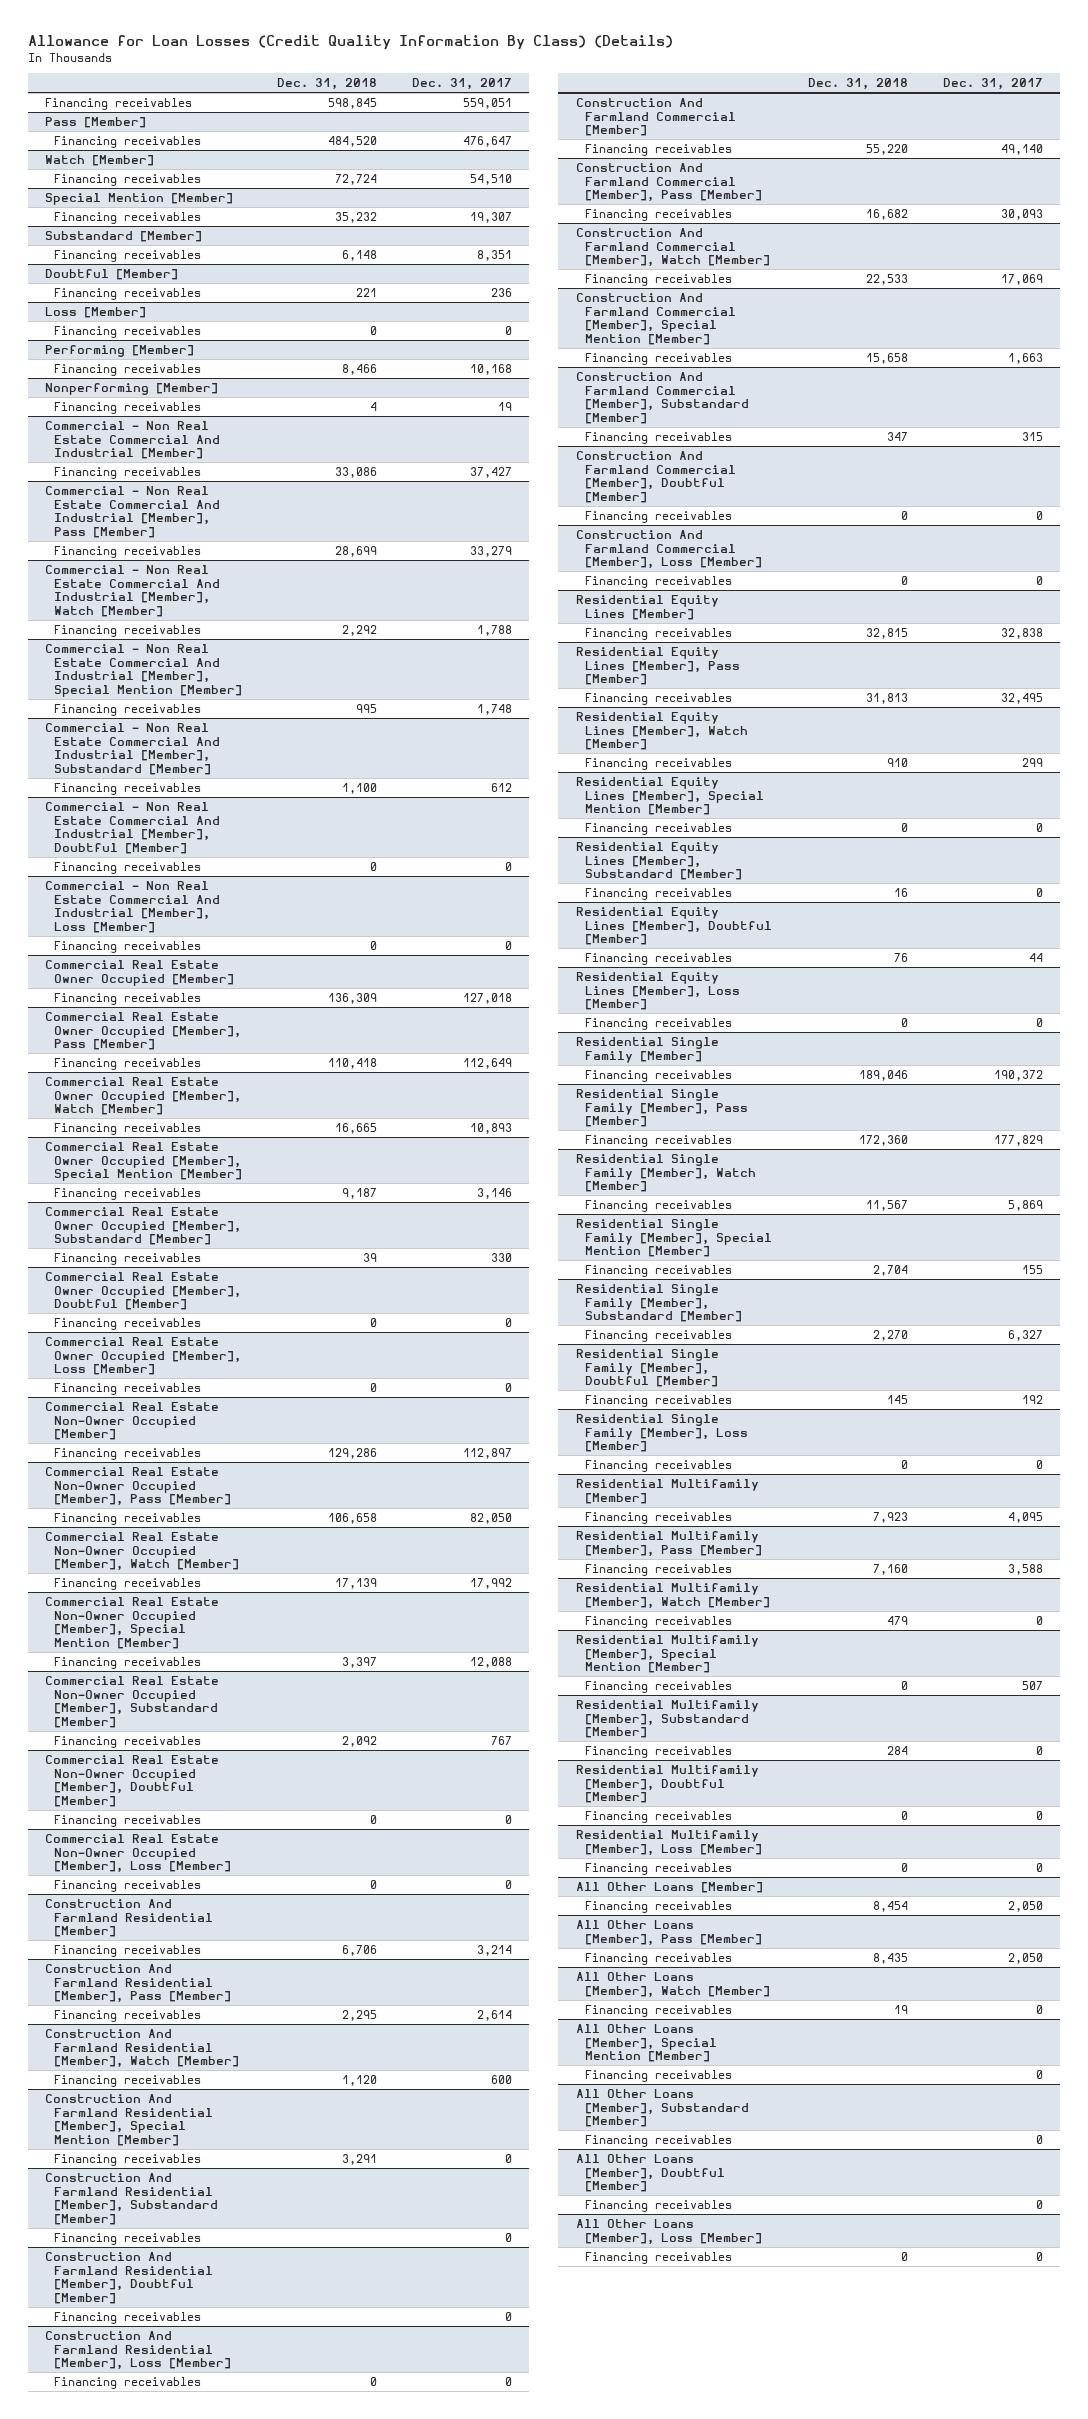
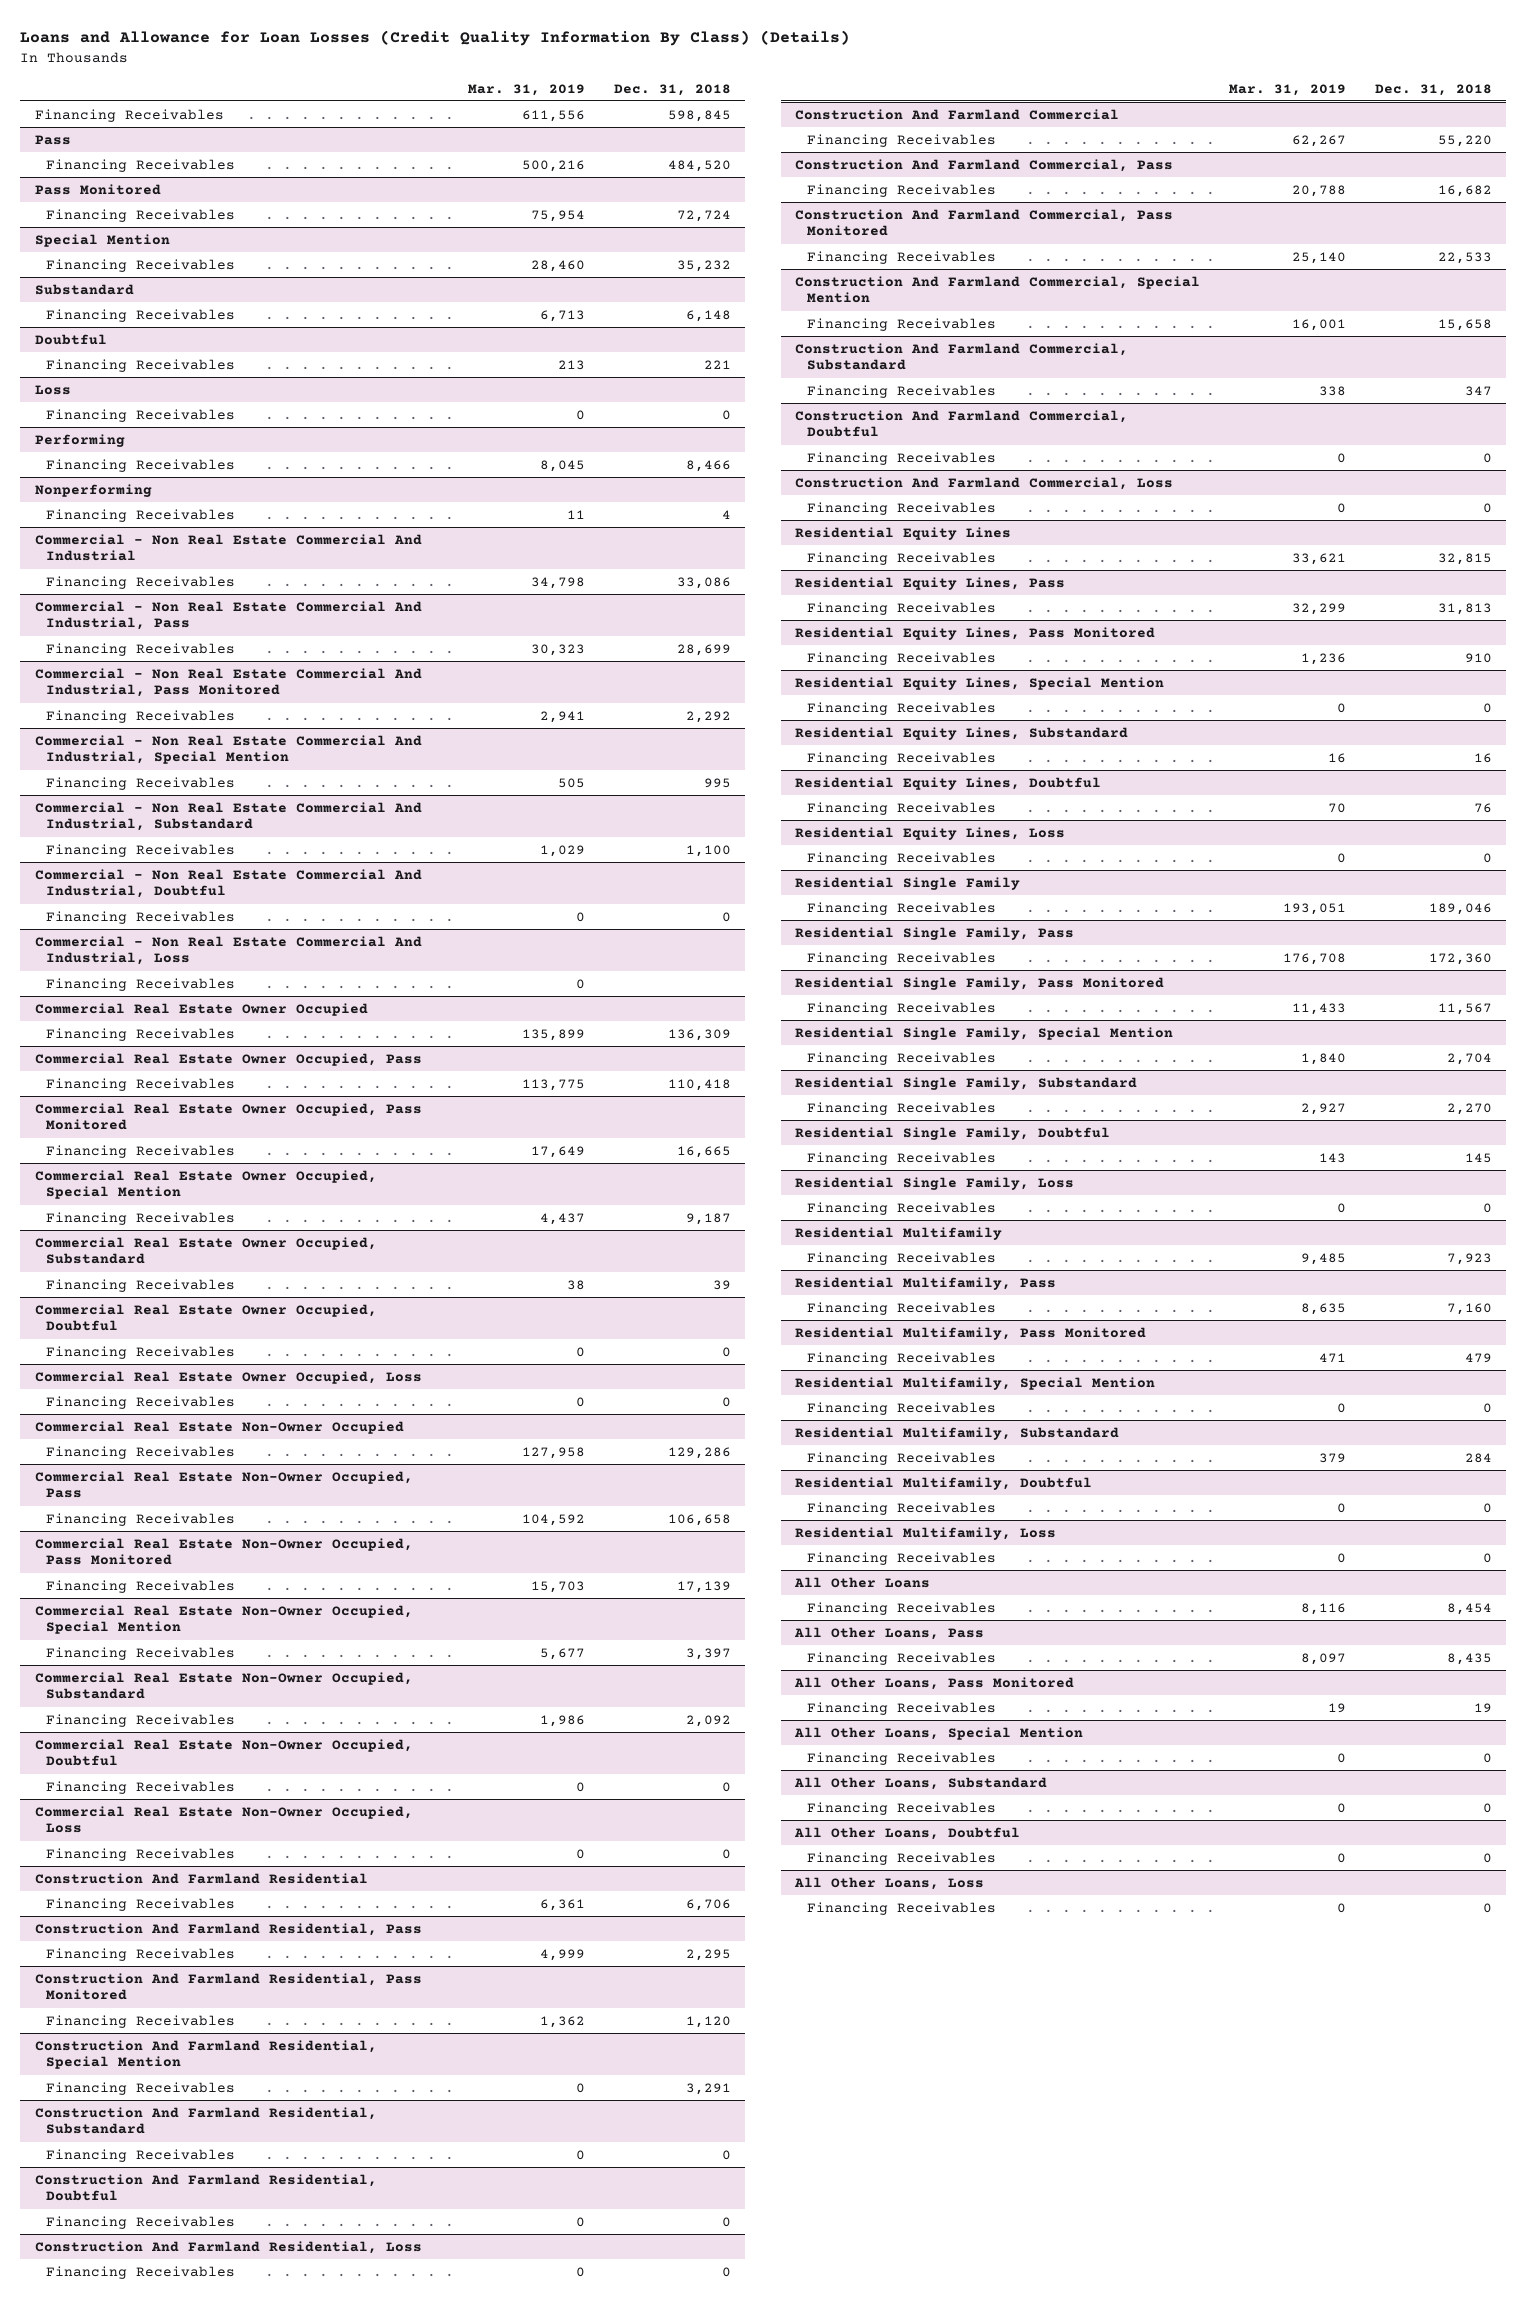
- Allowance for Loan Losses (Credit Quality Information By Class) (Details)
+ Loans and Allowance for Loan Losses (Credit Quality Information By Class) (Details)
- | Dec. 31, 2018 | Dec. 31, 2017
+ | Mar. 31, 2019 | Dec. 31, 2018
- Financing receivables | 598,845 | 559,051
- Pass [Member]
- Financing receivables | 484,520 | 476,647
- Watch [Member]
- Financing receivables | 72,724 | 54,510
- Special Mention [Member]
- Financing receivables | 35,232 | 19,307
- Substandard [Member]
- Financing receivables | 6,148 | 8,351
- Doubtful [Member]
- Financing receivables | 221 | 236
- Loss [Member]
- Financing receivables | 0 | 0
- Performing [Member]
- Financing receivables | 8,466 | 10,168
- Nonperforming [Member]
- Financing receivables | 4 | 19
- Commercial - Non Real Estate Commercial And Industrial [Member]
- Financing receivables | 33,086 | 37,427
- Commercial - Non Real Estate Commercial And Industrial [Member], Pass [Member]
- Financing receivables | 28,699 | 33,279
- Commercial - Non Real Estate Commercial And Industrial [Member], Watch [Member]
- Financing receivables | 2,292 | 1,788
- Commercial - Non Real Estate Commercial And Industrial [Member], Special Mention [Member]
- Financing receivables | 995 | 1,748
- Commercial - Non Real Estate Commercial And Industrial [Member], Substandard [Member]
- Financing receivables | 1,100 | 612
- Commercial - Non Real Estate Commercial And Industrial [Member], Doubtful [Member]
- Financing receivables | 0 | 0
- Commercial - Non Real Estate Commercial And Industrial [Member], Loss [Member]
- Financing receivables | 0 | 0
- Commercial Real Estate Owner Occupied [Member]
- Financing receivables | 136,309 | 127,018
- Commercial Real Estate Owner Occupied [Member], Pass [Member]
- Financing receivables | 110,418 | 112,649
- Commercial Real Estate Owner Occupied [Member], Watch [Member]
- Financing receivables | 16,665 | 10,893
- Commercial Real Estate Owner Occupied [Member], Special Mention [Member]
- Financing receivables | 9,187 | 3,146
- Commercial Real Estate Owner Occupied [Member], Substandard [Member]
- Financing receivables | 39 | 330
- Commercial Real Estate Owner Occupied [Member], Doubtful [Member]
- Financing receivables | 0 | 0
- Commercial Real Estate Owner Occupied [Member], Loss [Member]
- Financing receivables | 0 | 0
- Commercial Real Estate Non-Owner Occupied [Member]
- Financing receivables | 129,286 | 112,897
- Commercial Real Estate Non-Owner Occupied [Member], Pass [Member]
- Financing receivables | 106,658 | 82,050
- Commercial Real Estate Non-Owner Occupied [Member], Watch [Member]
- Financing receivables | 17,139 | 17,992
- Commercial Real Estate Non-Owner Occupied [Member], Special Mention [Member]
- Financing receivables | 3,397 | 12,088
- Commercial Real Estate Non-Owner Occupied [Member], Substandard [Member]
- Financing receivables | 2,092 | 767
- Commercial Real Estate Non-Owner Occupied [Member], Doubtful [Member]
- Financing receivables | 0 | 0
- Commercial Real Estate Non-Owner Occupied [Member], Loss [Member]
- Financing receivables | 0 | 0
- Construction And Farmland Residential [Member]
- Financing receivables | 6,706 | 3,214
- Construction And Farmland Residential [Member], Pass [Member]
- Financing receivables | 2,295 | 2,614
- Construction And Farmland Residential [Member], Watch [Member]
- Financing receivables | 1,120 | 600
- Construction And Farmland Residential [Member], Special Mention [Member]
- Financing receivables | 3,291 | 0
- Construction And Farmland Residential [Member], Substandard [Member]
- Financing receivables | | 0
- Construction And Farmland Residential [Member], Doubtful [Member]
- Financing receivables | | 0
- Construction And Farmland Residential [Member], Loss [Member]
- Financing receivables | 0 | 0
- Construction And Farmland Commercial [Member]
- Financing receivables | 55,220 | 49,140
- Construction And Farmland Commercial [Member], Pass [Member]
- Financing receivables | 16,682 | 30,093
- Construction And Farmland Commercial [Member], Watch [Member]
- Financing receivables | 22,533 | 17,069
- Construction And Farmland Commercial [Member], Special Mention [Member]
- Financing receivables | 15,658 | 1,663
- Construction And Farmland Commercial [Member], Substandard [Member]
- Financing receivables | 347 | 315
- Construction And Farmland Commercial [Member], Doubtful [Member]
- Financing receivables | 0 | 0
- Construction And Farmland Commercial [Member], Loss [Member]
- Financing receivables | 0 | 0
- Residential Equity Lines [Member]
- Financing receivables | 32,815 | 32,838
- Residential Equity Lines [Member], Pass [Member]
- Financing receivables | 31,813 | 32,495
- Residential Equity Lines [Member], Watch [Member]
- Financing receivables | 910 | 299
- Residential Equity Lines [Member], Special Mention [Member]
- Financing receivables | 0 | 0
- Residential Equity Lines [Member], Substandard [Member]
- Financing receivables | 16 | 0
- Residential Equity Lines [Member], Doubtful [Member]
- Financing receivables | 76 | 44
- Residential Equity Lines [Member], Loss [Member]
- Financing receivables | 0 | 0
- Residential Single Family [Member]
- Financing receivables | 189,046 | 190,372
- Residential Single Family [Member], Pass [Member]
- Financing receivables | 172,360 | 177,829
- Residential Single Family [Member], Watch [Member]
- Financing receivables | 11,567 | 5,869
- Residential Single Family [Member], Special Mention [Member]
- Financing receivables | 2,704 | 155
- Residential Single Family [Member], Substandard [Member]
- Financing receivables | 2,270 | 6,327
- Residential Single Family [Member], Doubtful [Member]
- Financing receivables | 145 | 192
- Residential Single Family [Member], Loss [Member]
- Financing receivables | 0 | 0
- Residential Multifamily [Member]
- Financing receivables | 7,923 | 4,095
- Residential Multifamily [Member], Pass [Member]
- Financing receivables | 7,160 | 3,588
- Residential Multifamily [Member], Watch [Member]
- Financing receivables | 479 | 0
- Residential Multifamily [Member], Special Mention [Member]
- Financing receivables | 0 | 507
- Residential Multifamily [Member], Substandard [Member]
- Financing receivables | 284 | 0
- Residential Multifamily [Member], Doubtful [Member]
- Financing receivables | 0 | 0
- Residential Multifamily [Member], Loss [Member]
- Financing receivables | 0 | 0
- All Other Loans [Member]
- Financing receivables | 8,454 | 2,050
- All Other Loans [Member], Pass [Member]
- Financing receivables | 8,435 | 2,050
- All Other Loans [Member], Watch [Member]
- Financing receivables | 19 | 0
- All Other Loans [Member], Special Mention [Member]
- Financing receivables | | 0
- All Other Loans [Member], Substandard [Member]
- Financing receivables | | 0
- All Other Loans [Member], Doubtful [Member]
- Financing receivables | | 0
- All Other Loans [Member], Loss [Member]
- Financing receivables | 0 | 0
+ Financing Receivables | 611,556 | 598,845
+ Pass
+ Financing Receivables | 500,216 | 484,520
+ Pass Monitored
+ Financing Receivables | 75,954 | 72,724
+ Special Mention
+ Financing Receivables | 28,460 | 35,232
+ Substandard
+ Financing Receivables | 6,713 | 6,148
+ Doubtful
+ Financing Receivables | 213 | 221
+ Loss
+ Financing Receivables | 0 | 0
+ Performing
+ Financing Receivables | 8,045 | 8,466
+ Nonperforming
+ Financing Receivables | 11 | 4
+ Commercial - Non Real Estate Commercial And Industrial
+ Financing Receivables | 34,798 | 33,086
+ Commercial - Non Real Estate Commercial And Industrial, Pass
+ Financing Receivables | 30,323 | 28,699
+ Commercial - Non Real Estate Commercial And Industrial, Pass Monitored
+ Financing Receivables | 2,941 | 2,292
+ Commercial - Non Real Estate Commercial And Industrial, Special Mention
+ Financing Receivables | 505 | 995
+ Commercial - Non Real Estate Commercial And Industrial, Substandard
+ Financing Receivables | 1,029 | 1,100
+ Commercial - Non Real Estate Commercial And Industrial, Doubtful
+ Financing Receivables | 0 | 0
+ Commercial - Non Real Estate Commercial And Industrial, Loss
+ Financing Receivables | 0 |
+ Commercial Real Estate Owner Occupied
+ Financing Receivables | 135,899 | 136,309
+ Commercial Real Estate Owner Occupied, Pass
+ Financing Receivables | 113,775 | 110,418
+ Commercial Real Estate Owner Occupied, Pass Monitored
+ Financing Receivables | 17,649 | 16,665
+ Commercial Real Estate Owner Occupied, Special Mention
+ Financing Receivables | 4,437 | 9,187
+ Commercial Real Estate Owner Occupied, Substandard
+ Financing Receivables | 38 | 39
+ Commercial Real Estate Owner Occupied, Doubtful
+ Financing Receivables | 0 | 0
+ Commercial Real Estate Owner Occupied, Loss
+ Financing Receivables | 0 | 0
+ Commercial Real Estate Non-Owner Occupied
+ Financing Receivables | 127,958 | 129,286
+ Commercial Real Estate Non-Owner Occupied, Pass
+ Financing Receivables | 104,592 | 106,658
+ Commercial Real Estate Non-Owner Occupied, Pass Monitored
+ Financing Receivables | 15,703 | 17,139
+ Commercial Real Estate Non-Owner Occupied, Special Mention
+ Financing Receivables | 5,677 | 3,397
+ Commercial Real Estate Non-Owner Occupied, Substandard
+ Financing Receivables | 1,986 | 2,092
+ Commercial Real Estate Non-Owner Occupied, Doubtful
+ Financing Receivables | 0 | 0
+ Commercial Real Estate Non-Owner Occupied, Loss
+ Financing Receivables | 0 | 0
+ Construction And Farmland Residential
+ Financing Receivables | 6,361 | 6,706
+ Construction And Farmland Residential, Pass
+ Financing Receivables | 4,999 | 2,295
+ Construction And Farmland Residential, Pass Monitored
+ Financing Receivables | 1,362 | 1,120
+ Construction And Farmland Residential, Special Mention
+ Financing Receivables | 0 | 3,291
+ Construction And Farmland Residential, Substandard
+ Financing Receivables | 0 | 0
+ Construction And Farmland Residential, Doubtful
+ Financing Receivables | 0 | 0
+ Construction And Farmland Residential, Loss
+ Financing Receivables | 0 | 0
+ Construction And Farmland Commercial
+ Financing Receivables | 62,267 | 55,220
+ Construction And Farmland Commercial, Pass
+ Financing Receivables | 20,788 | 16,682
+ Construction And Farmland Commercial, Pass Monitored
+ Financing Receivables | 25,140 | 22,533
+ Construction And Farmland Commercial, Special Mention
+ Financing Receivables | 16,001 | 15,658
+ Construction And Farmland Commercial, Substandard
+ Financing Receivables | 338 | 347
+ Construction And Farmland Commercial, Doubtful
+ Financing Receivables | 0 | 0
+ Construction And Farmland Commercial, Loss
+ Financing Receivables | 0 | 0
+ Residential Equity Lines
+ Financing Receivables | 33,621 | 32,815
+ Residential Equity Lines, Pass
+ Financing Receivables | 32,299 | 31,813
+ Residential Equity Lines, Pass Monitored
+ Financing Receivables | 1,236 | 910
+ Residential Equity Lines, Special Mention
+ Financing Receivables | 0 | 0
+ Residential Equity Lines, Substandard
+ Financing Receivables | 16 | 16
+ Residential Equity Lines, Doubtful
+ Financing Receivables | 70 | 76
+ Residential Equity Lines, Loss
+ Financing Receivables | 0 | 0
+ Residential Single Family
+ Financing Receivables | 193,051 | 189,046
+ Residential Single Family, Pass
+ Financing Receivables | 176,708 | 172,360
+ Residential Single Family, Pass Monitored
+ Financing Receivables | 11,433 | 11,567
+ Residential Single Family, Special Mention
+ Financing Receivables | 1,840 | 2,704
+ Residential Single Family, Substandard
+ Financing Receivables | 2,927 | 2,270
+ Residential Single Family, Doubtful
+ Financing Receivables | 143 | 145
+ Residential Single Family, Loss
+ Financing Receivables | 0 | 0
+ Residential Multifamily
+ Financing Receivables | 9,485 | 7,923
+ Residential Multifamily, Pass
+ Financing Receivables | 8,635 | 7,160
+ Residential Multifamily, Pass Monitored
+ Financing Receivables | 471 | 479
+ Residential Multifamily, Special Mention
+ Financing Receivables | 0 | 0
+ Residential Multifamily, Substandard
+ Financing Receivables | 379 | 284
+ Residential Multifamily, Doubtful
+ Financing Receivables | 0 | 0
+ Residential Multifamily, Loss
+ Financing Receivables | 0 | 0
+ All Other Loans
+ Financing Receivables | 8,116 | 8,454
+ All Other Loans, Pass
+ Financing Receivables | 8,097 | 8,435
+ All Other Loans, Pass Monitored
+ Financing Receivables | 19 | 19
+ All Other Loans, Special Mention
+ Financing Receivables | 0 | 0
+ All Other Loans, Substandard
+ Financing Receivables | 0 | 0
+ All Other Loans, Doubtful
+ Financing Receivables | 0 | 0
+ All Other Loans, Loss
+ Financing Receivables | 0 | 0

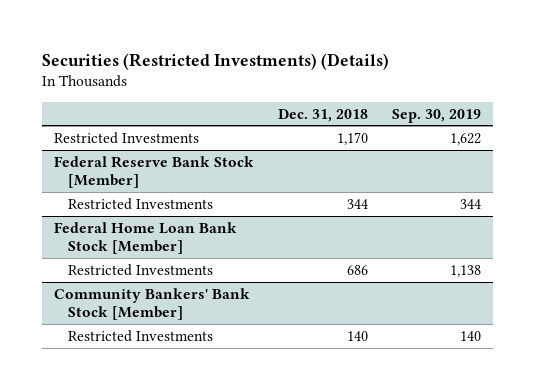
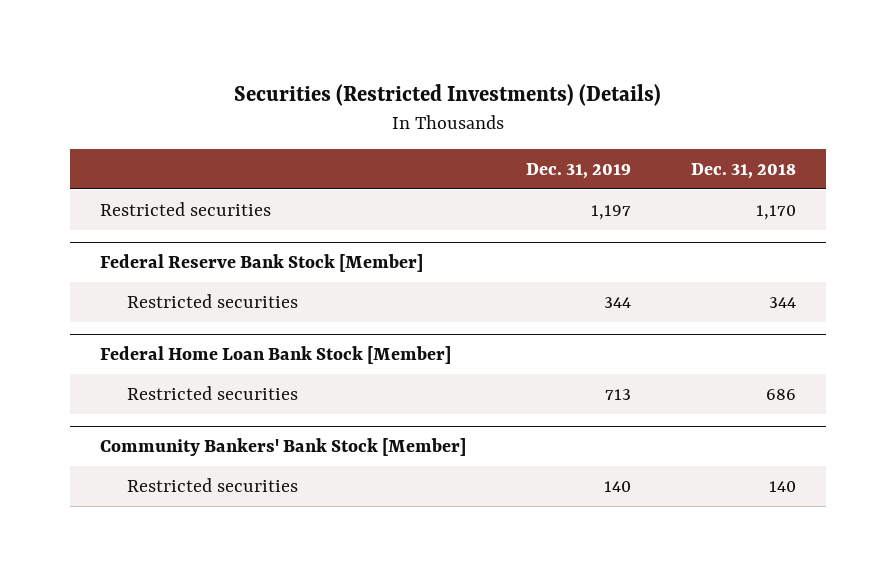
- | Dec. 31, 2018 | Sep. 30, 2019
+ | Dec. 31, 2019 | Dec. 31, 2018
- Restricted Investments | 1,170 | 1,622
+ Restricted securities | 1,197 | 1,170
@ Federal Reserve Bank Stock [Member]
- Restricted Investments | 344 | 344
+ Restricted securities | 344 | 344
@ Federal Home Loan Bank Stock [Member]
- Restricted Investments | 686 | 1,138
+ Restricted securities | 713 | 686
@ Community Bankers' Bank Stock [Member]
- Restricted Investments | 140 | 140
+ Restricted securities | 140 | 140

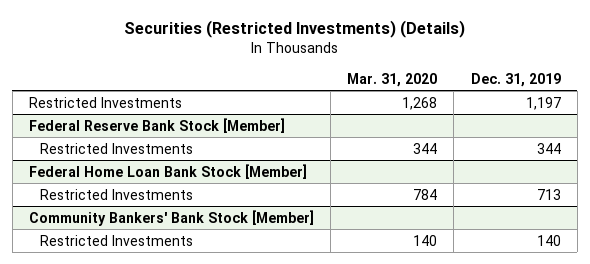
- | Dec. 31, 2019 | Dec. 31, 2018
+ | Mar. 31, 2020 | Dec. 31, 2019
- Restricted securities | 1,197 | 1,170
+ Restricted Investments | 1,268 | 1,197
@ Federal Reserve Bank Stock [Member]
- Restricted securities | 344 | 344
+ Restricted Investments | 344 | 344
@ Federal Home Loan Bank Stock [Member]
- Restricted securities | 713 | 686
+ Restricted Investments | 784 | 713
@ Community Bankers' Bank Stock [Member]
- Restricted securities | 140 | 140
+ Restricted Investments | 140 | 140

